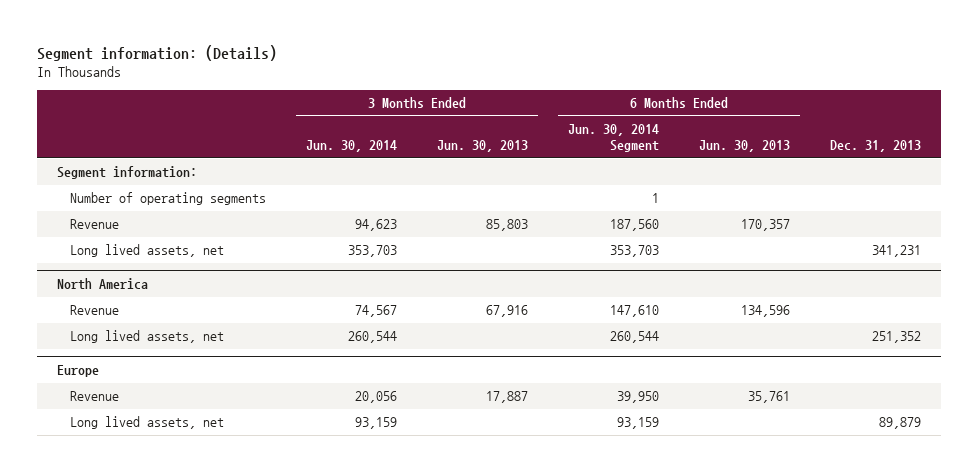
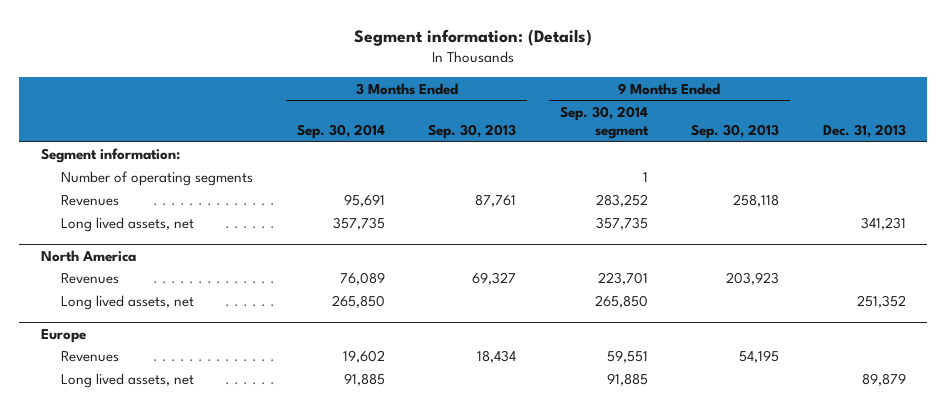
- | 3 Months Ended Jun. 30, 2014 | 3 Months Ended Jun. 30, 2013 | 6 Months Ended Jun. 30, 2014 Segment | 6 Months Ended Jun. 30, 2013 | Dec. 31, 2013
+ | 3 Months Ended Sep. 30, 2014 | 3 Months Ended Sep. 30, 2013 | 9 Months Ended Sep. 30, 2014 segment | 9 Months Ended Sep. 30, 2013 | Dec. 31, 2013
- Revenue | 94,623 | 85,803 | 187,560 | 170,357 |
+ Revenues | 95,691 | 87,761 | 283,252 | 258,118 |
@ North America
- Revenue | 74,567 | 67,916 | 147,610 | 134,596 |
+ Revenues | 76,089 | 69,327 | 223,701 | 203,923 |
@ Europe
- Revenue | 20,056 | 17,887 | 39,950 | 35,761 |
+ Revenues | 19,602 | 18,434 | 59,551 | 54,195 |

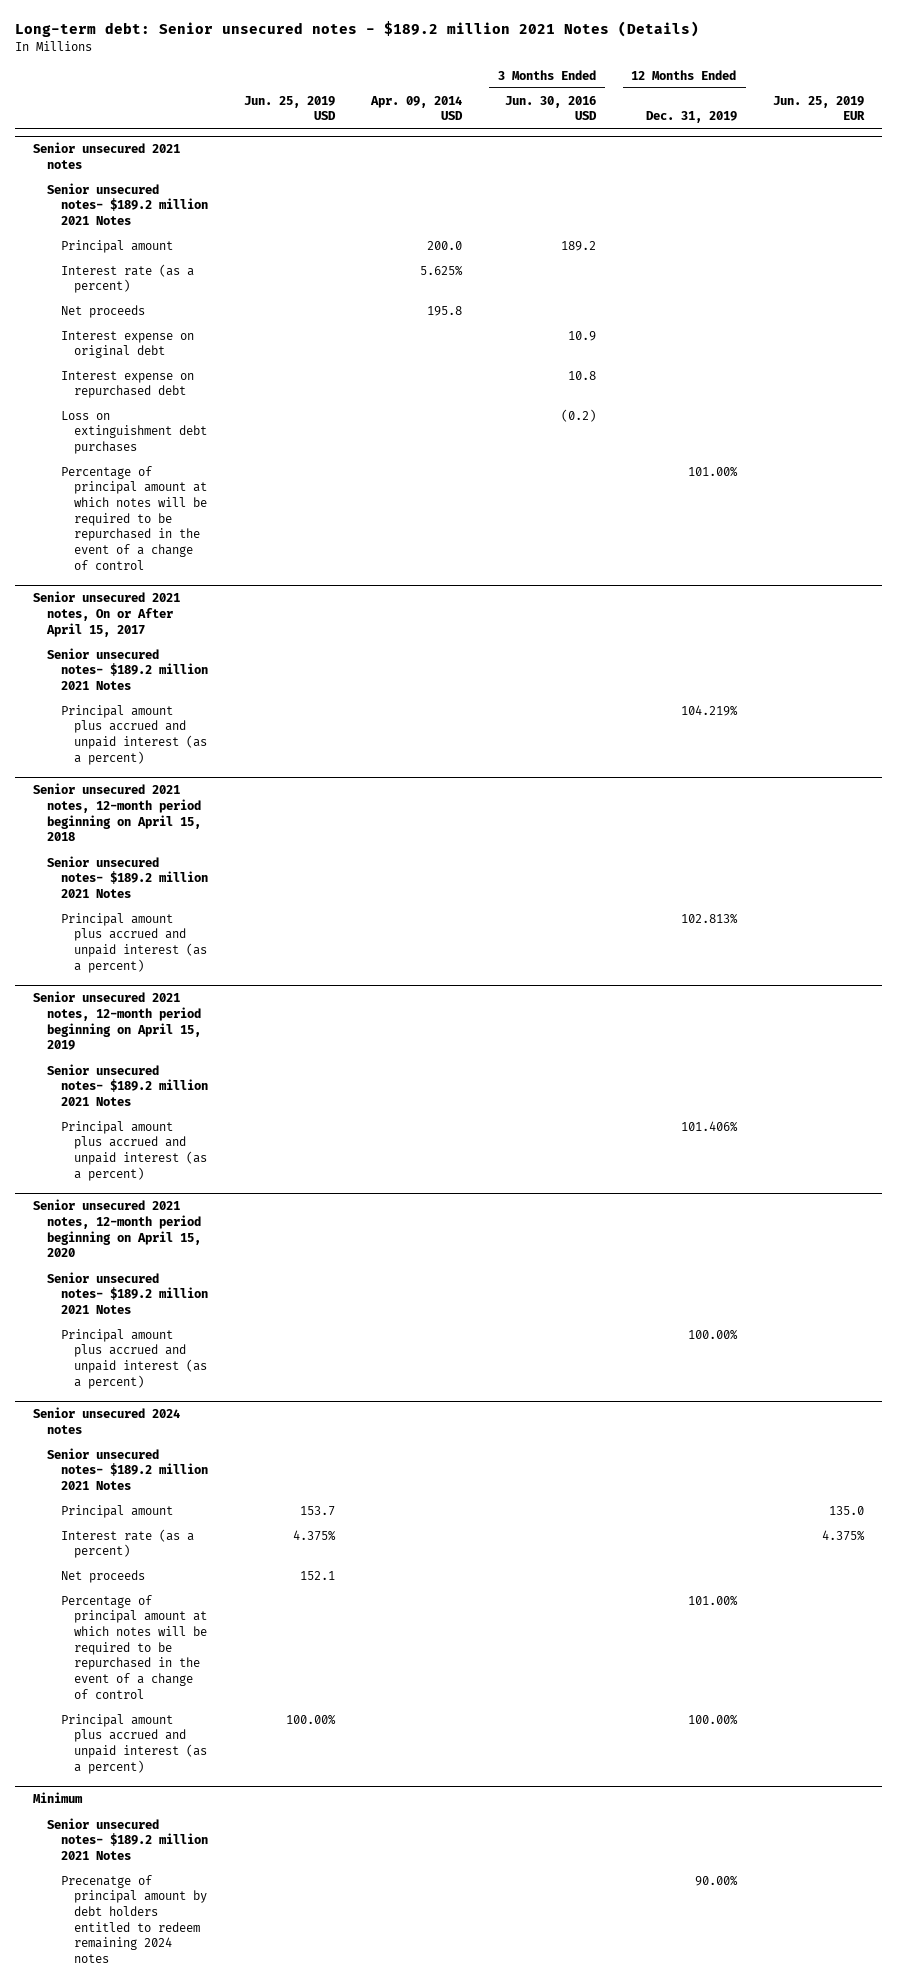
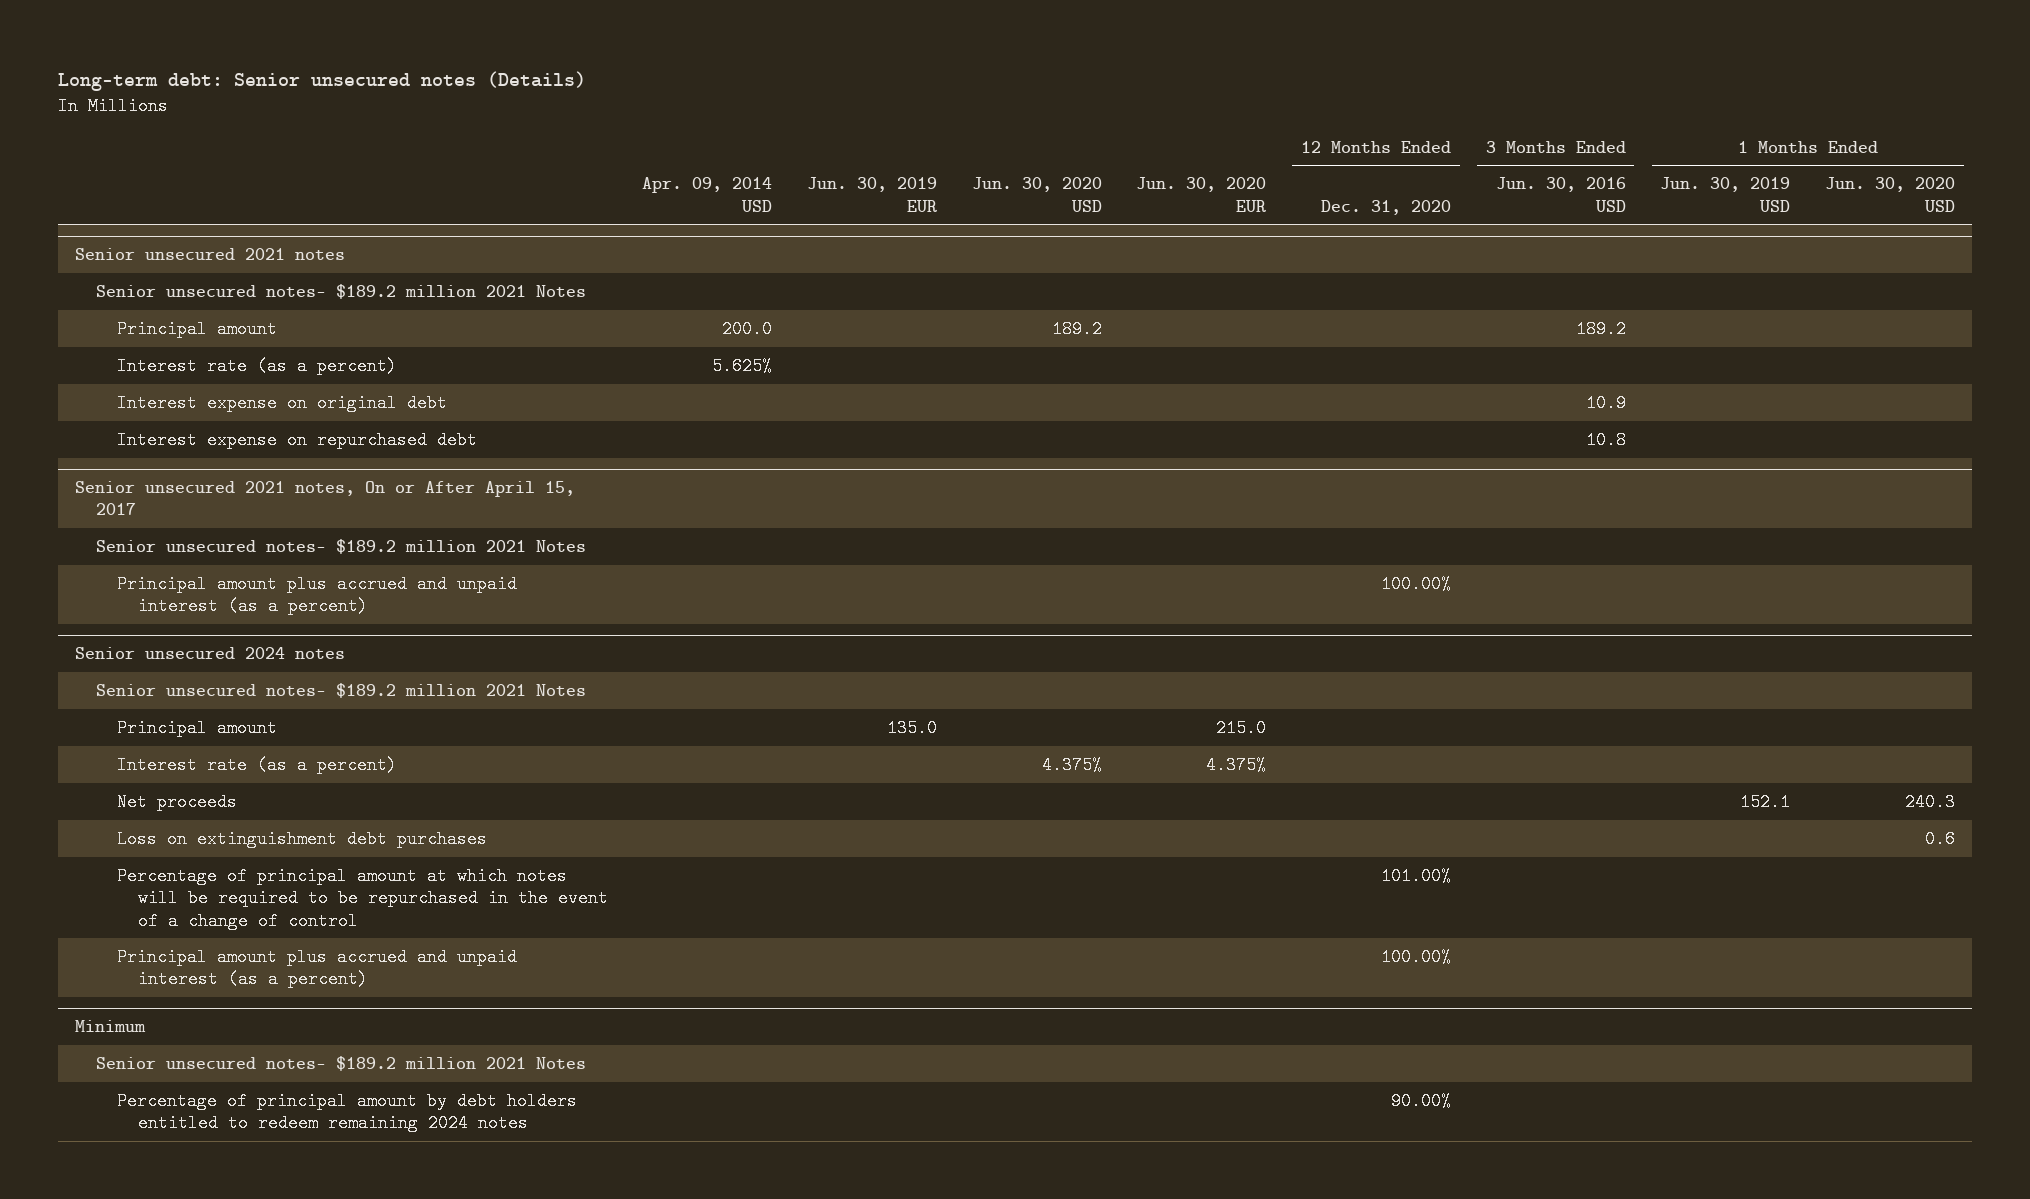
- Long-term debt: Senior unsecured notes - $189.2 million 2021 Notes (Details)
+ Long-term debt: Senior unsecured notes (Details)
- | Jun. 25, 2019 USD | Apr. 09, 2014 USD | 3 Months Ended Jun. 30, 2016 USD | 12 Months Ended Dec. 31, 2019 | Jun. 25, 2019 EUR
+ | Apr. 09, 2014 USD | Jun. 30, 2019 EUR | Jun. 30, 2020 USD | Jun. 30, 2020 EUR | 12 Months Ended Dec. 31, 2020 | 3 Months Ended Jun. 30, 2016 USD | 1 Months Ended Jun. 30, 2019 USD | 1 Months Ended Jun. 30, 2020 USD
@ Senior unsecured 2021 notes
- Net proceeds | | 195.8 | | |
- Loss on extinguishment debt purchases | | | (0.2) | |
- Percentage of principal amount at which notes will be required to be repurchased in the event of a change of control | | | | 101.00% |
- Senior unsecured 2021 notes, 12-month period beginning on April 15, 2018
- Senior unsecured notes- $189.2 million 2021 Notes
- Principal amount plus accrued and unpaid interest (as a percent) | | | | 102.813% |
- Senior unsecured 2021 notes, 12-month period beginning on April 15, 2019
- Senior unsecured notes- $189.2 million 2021 Notes
- Principal amount plus accrued and unpaid interest (as a percent) | | | | 101.406% |
- Senior unsecured 2021 notes, 12-month period beginning on April 15, 2020
- Senior unsecured notes- $189.2 million 2021 Notes
- Principal amount plus accrued and unpaid interest (as a percent) | | | | 100.00% |
@ Senior unsecured 2024 notes
+ Loss on extinguishment debt purchases | | | | | | | | 0.6
@ Minimum
- Precenatge of principal amount by debt holders entitled to redeem remaining 2024 notes | | | | 90.00% |
+ Percentage of principal amount by debt holders entitled to redeem remaining 2024 notes | | | | | 90.00% | | |

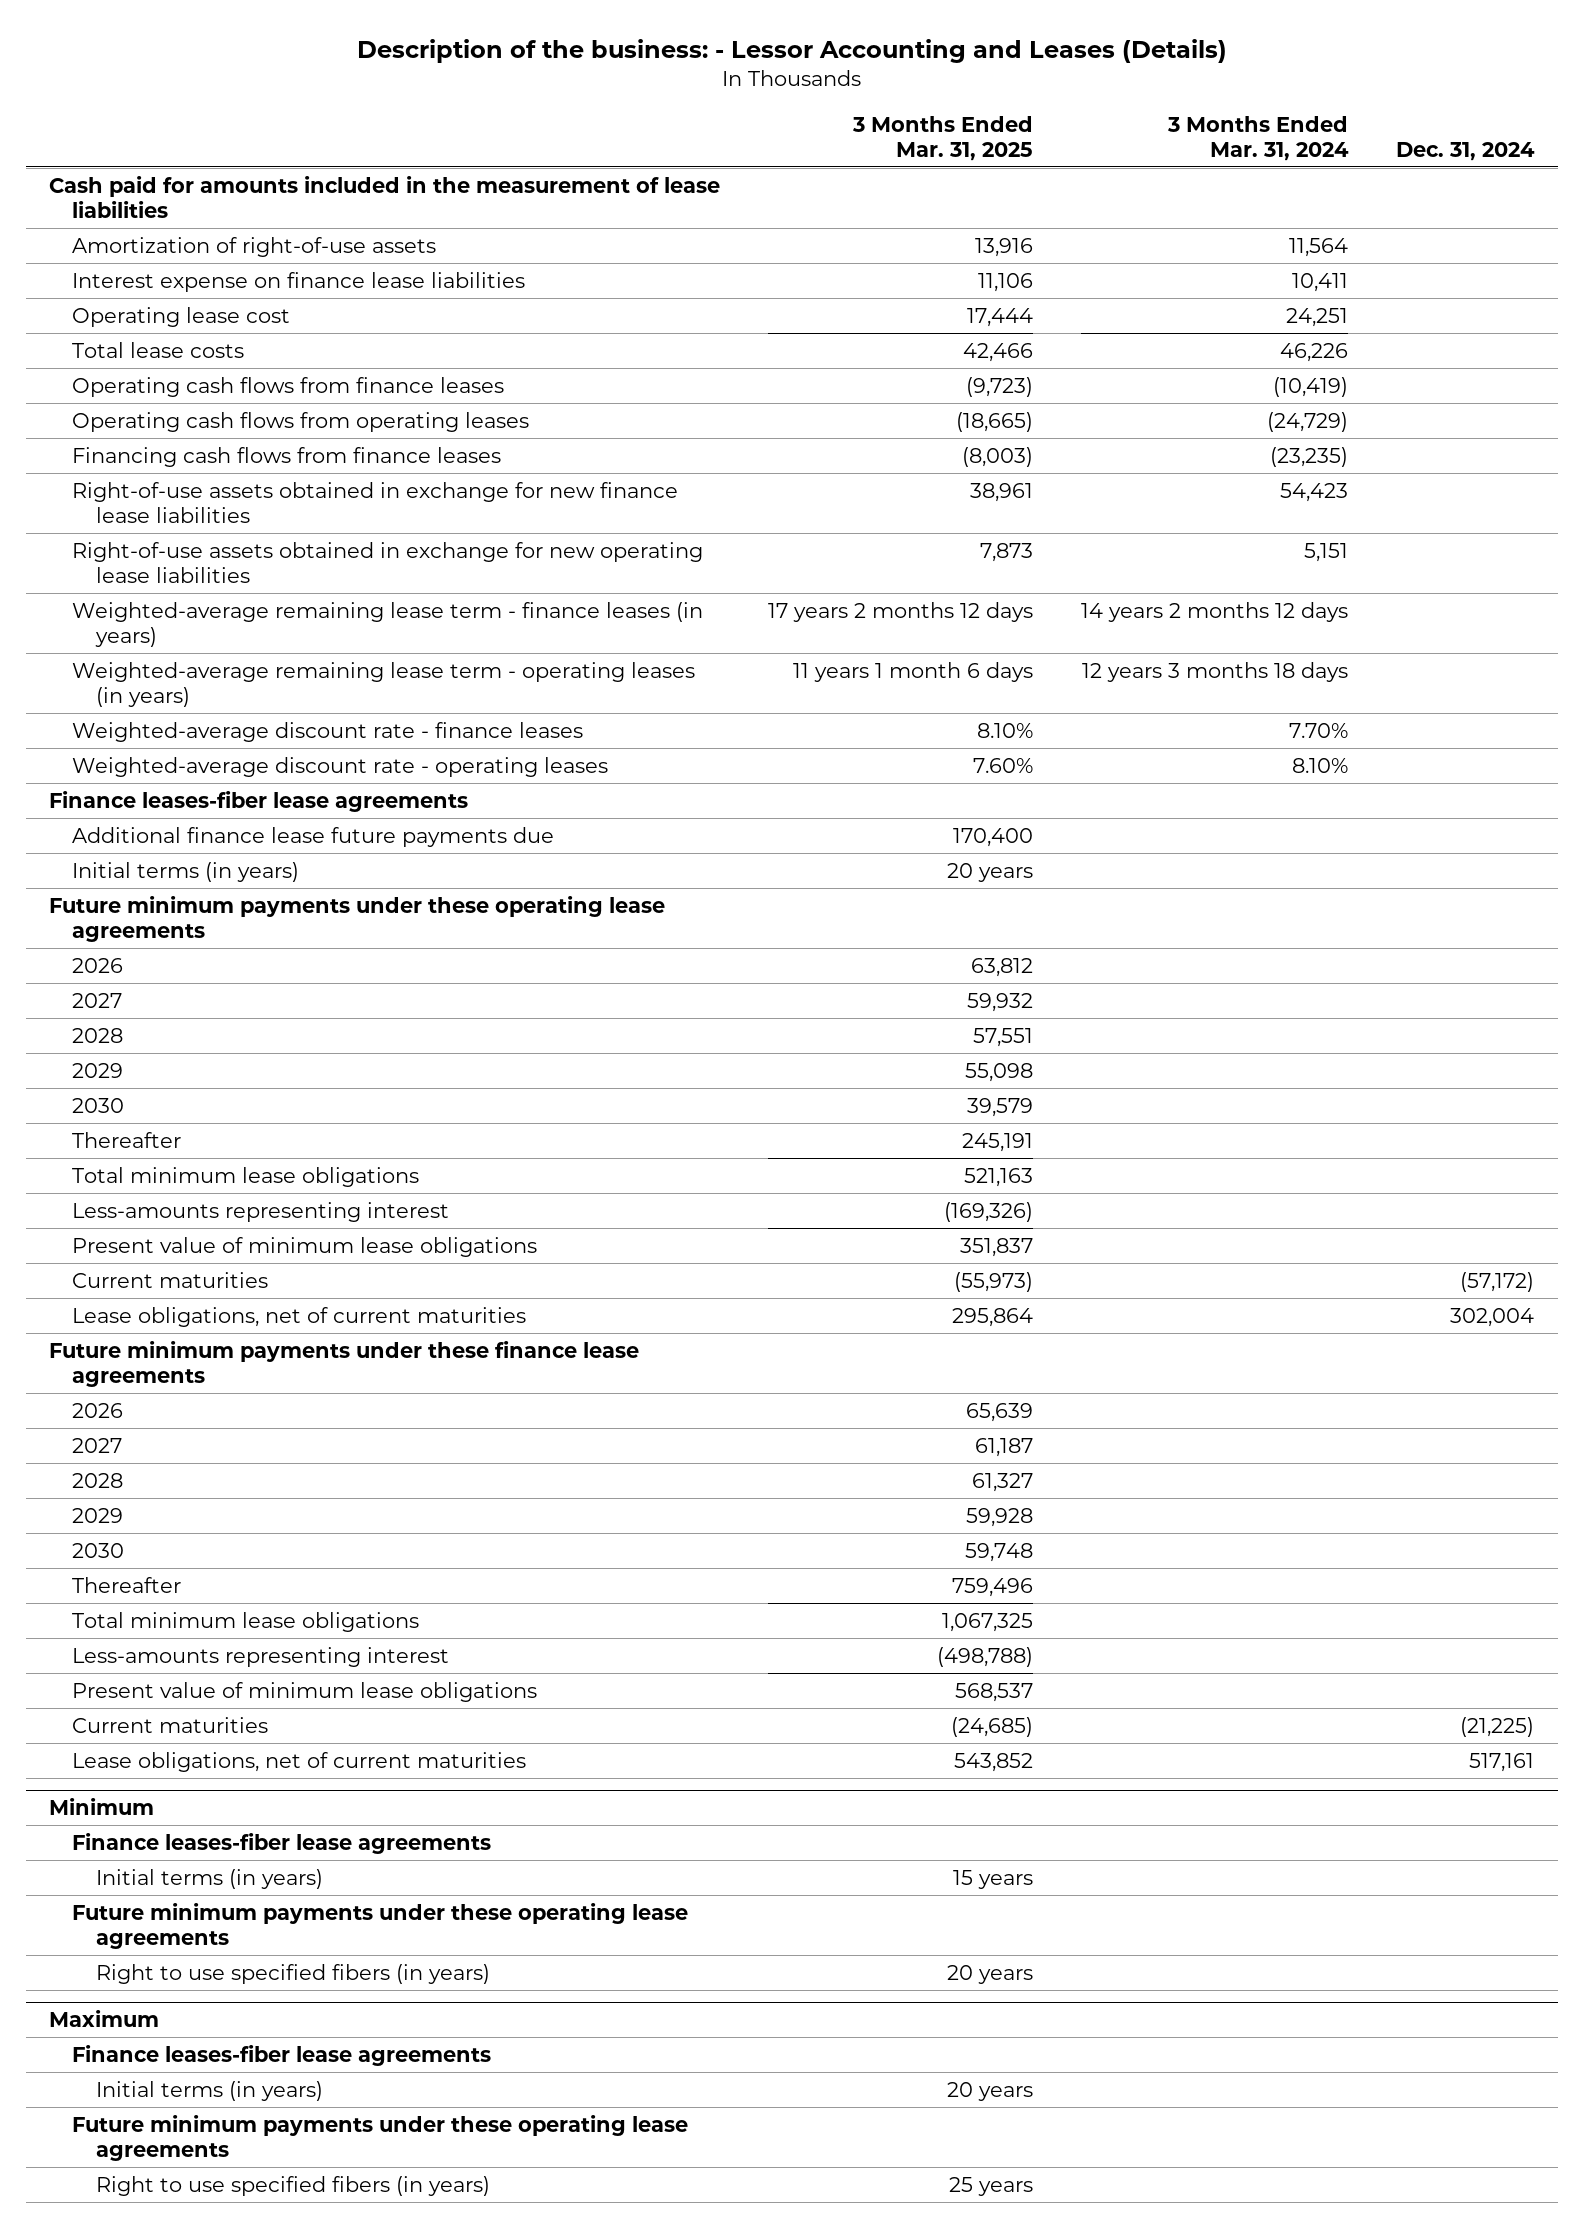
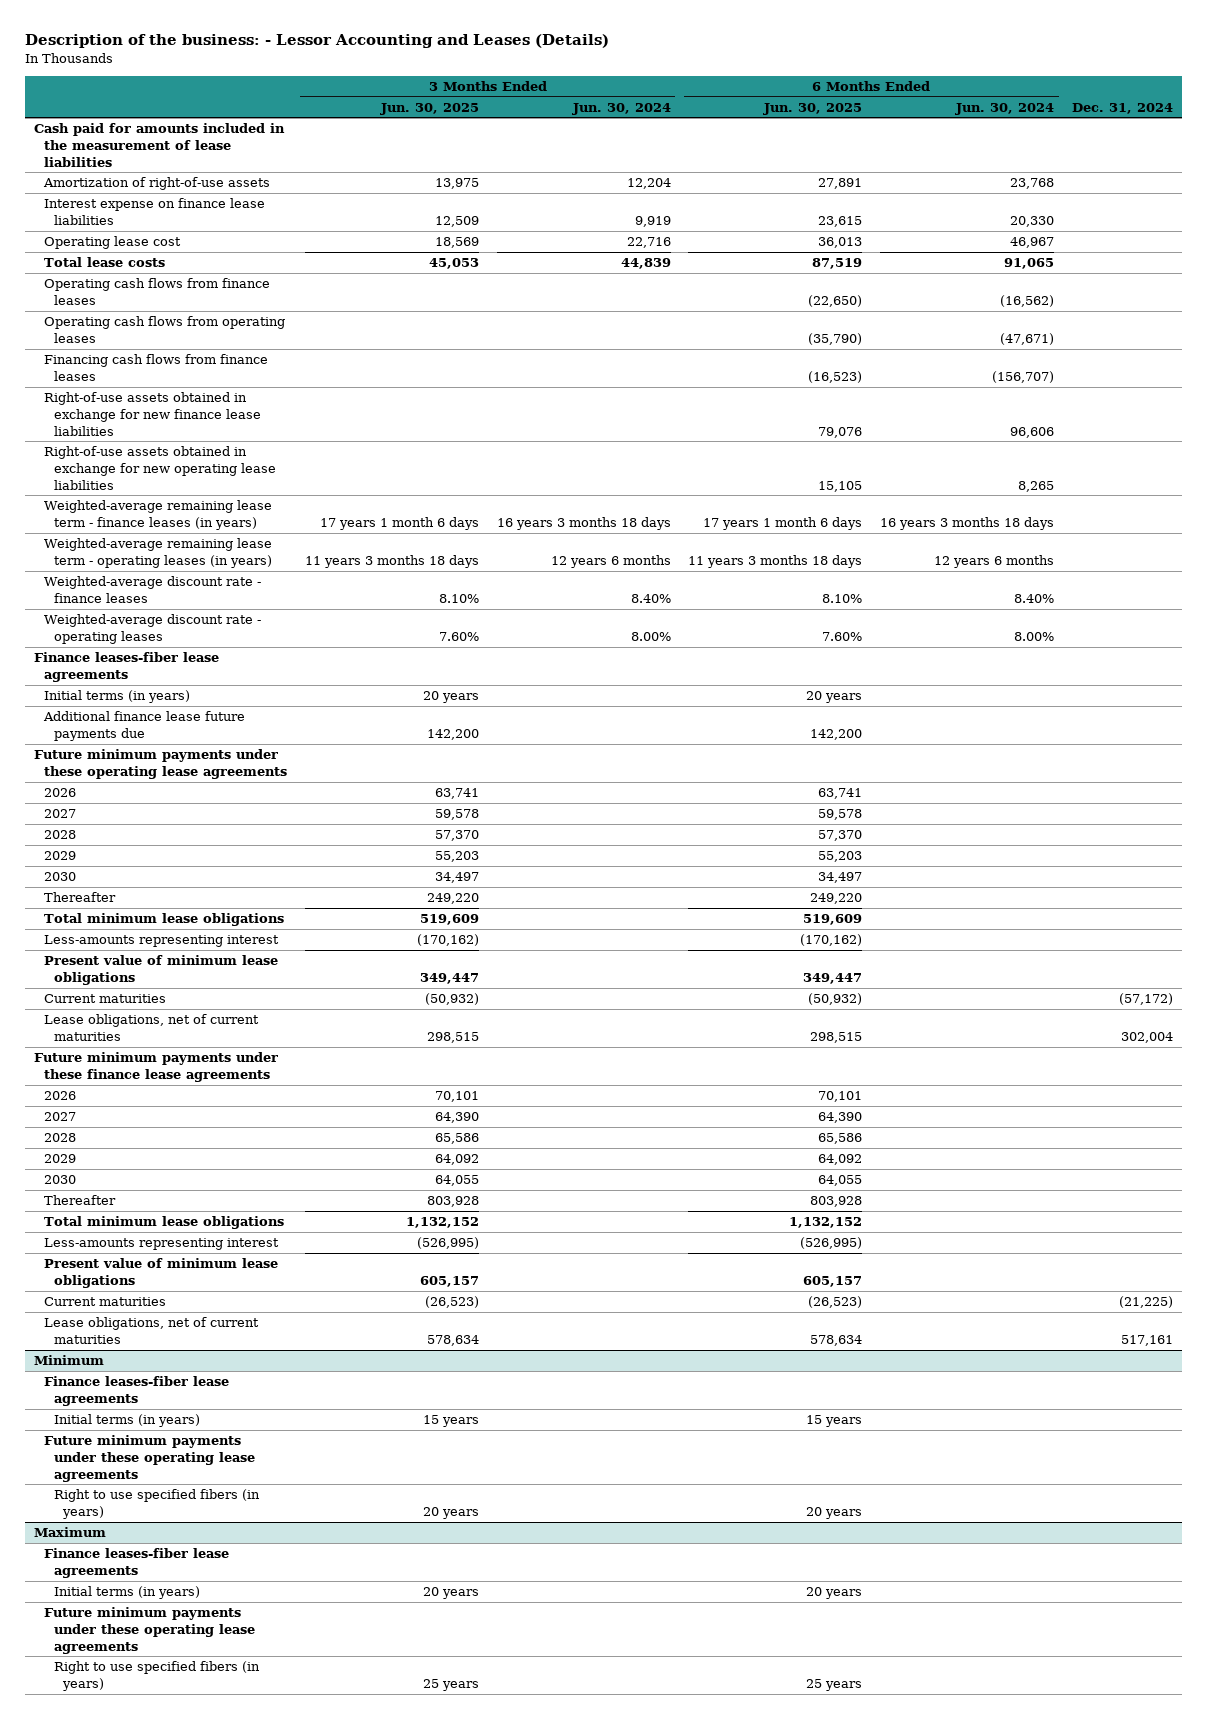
- | 3 Months Ended Mar. 31, 2025 | 3 Months Ended Mar. 31, 2024 | Dec. 31, 2024
+ | 3 Months Ended Jun. 30, 2025 | 3 Months Ended Jun. 30, 2024 | 6 Months Ended Jun. 30, 2025 | 6 Months Ended Jun. 30, 2024 | Dec. 31, 2024
moved down: Additional finance lease future payments due | 142,200 | | 142,200 | |

